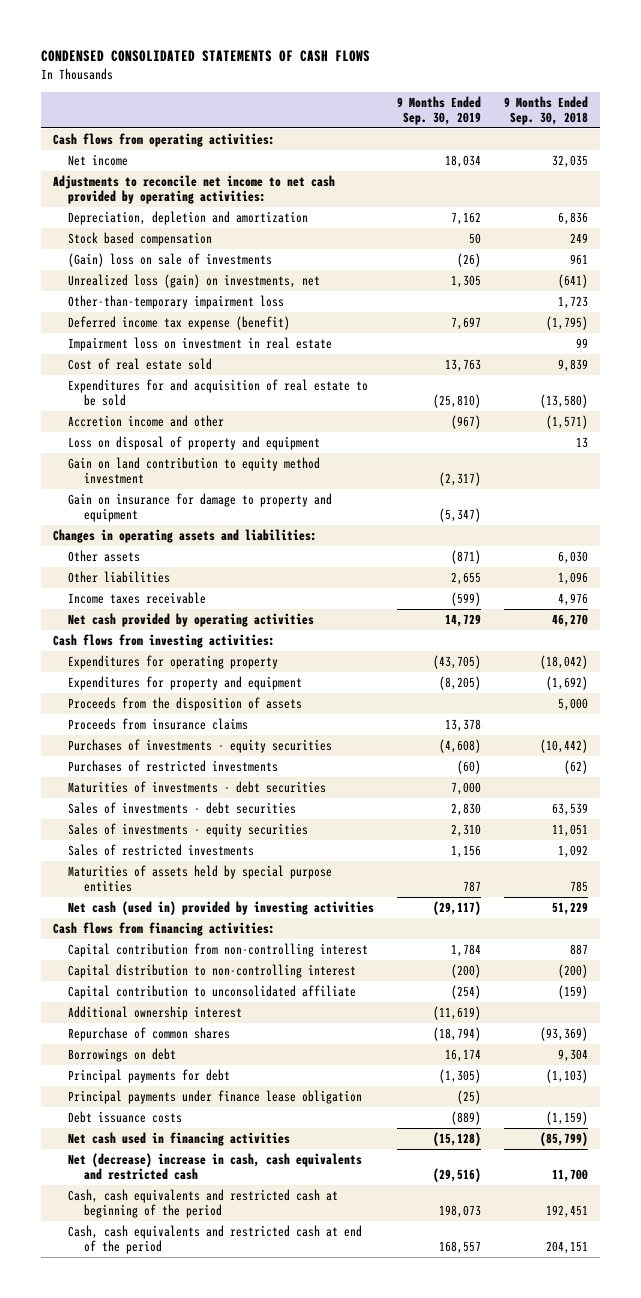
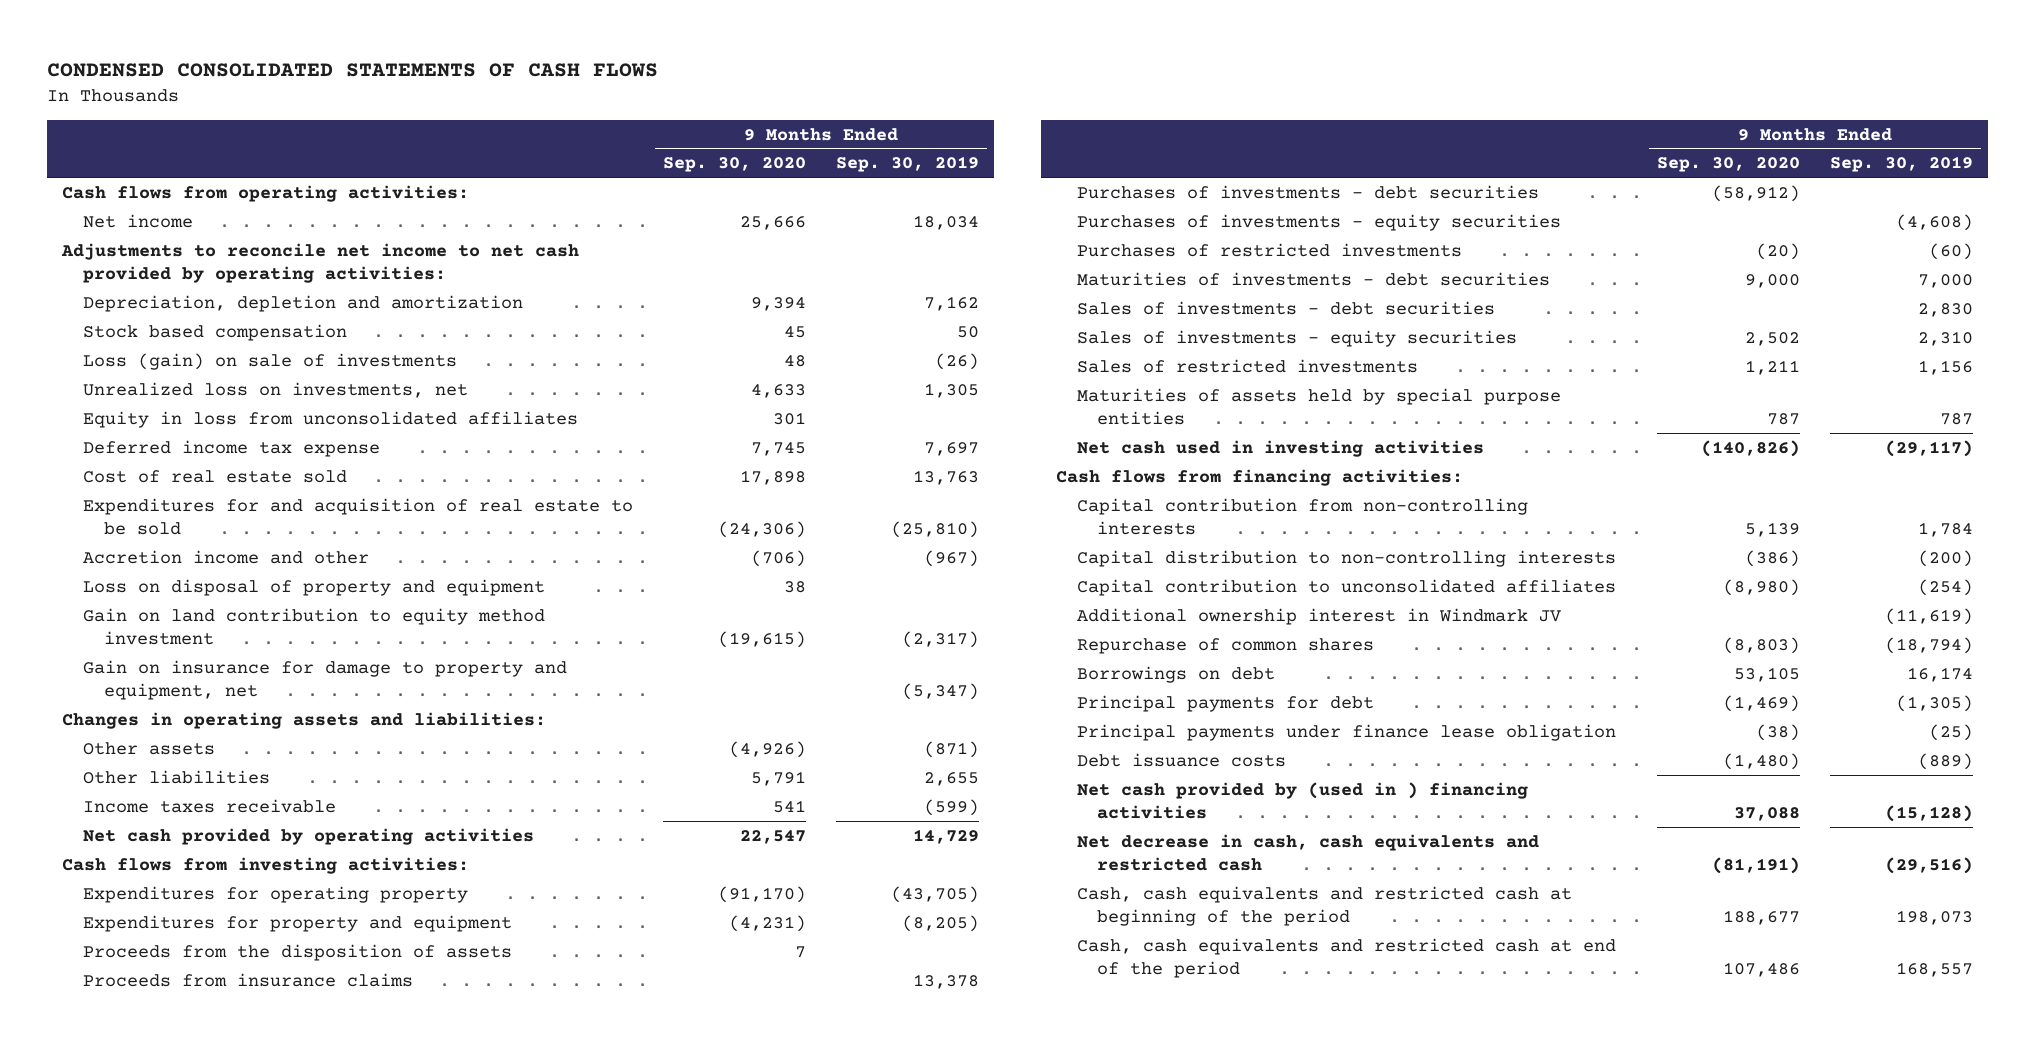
- | 9 Months Ended Sep. 30, 2019 | 9 Months Ended Sep. 30, 2018
+ | 9 Months Ended Sep. 30, 2020 | 9 Months Ended Sep. 30, 2019
- (Gain) loss on sale of investments | (26) | 961
- Unrealized loss (gain) on investments, net | 1,305 | (641)
- Other-than-temporary impairment loss | | 1,723
- Deferred income tax expense (benefit) | 7,697 | (1,795)
- Impairment loss on investment in real estate | | 99
+ Loss (gain) on sale of investments | 48 | (26)
+ Unrealized loss on investments, net | 4,633 | 1,305
+ Equity in loss from unconsolidated affiliates | 301 |
+ Deferred income tax expense | 7,745 | 7,697
- Gain on insurance for damage to property and equipment | (5,347) |
+ Gain on insurance for damage to property and equipment, net | | (5,347)
+ Purchases of investments - debt securities | (58,912) |
- Net cash (used in) provided by investing activities | (29,117) | 51,229
+ Net cash used in investing activities | (140,826) | (29,117)
- Capital contribution from non-controlling interest | 1,784 | 887
- Capital distribution to non-controlling interest | (200) | (200)
- Capital contribution to unconsolidated affiliate | (254) | (159)
- Additional ownership interest | (11,619) |
+ Capital contribution from non-controlling interests | 5,139 | 1,784
+ Capital distribution to non-controlling interests | (386) | (200)
+ Capital contribution to unconsolidated affiliates | (8,980) | (254)
+ Additional ownership interest in Windmark JV | | (11,619)
- Net cash used in financing activities | (15,128) | (85,799)
- Net (decrease) increase in cash, cash equivalents and restricted cash | (29,516) | 11,700
+ Net cash provided by (used in ) financing activities | 37,088 | (15,128)
+ Net decrease in cash, cash equivalents and restricted cash | (81,191) | (29,516)

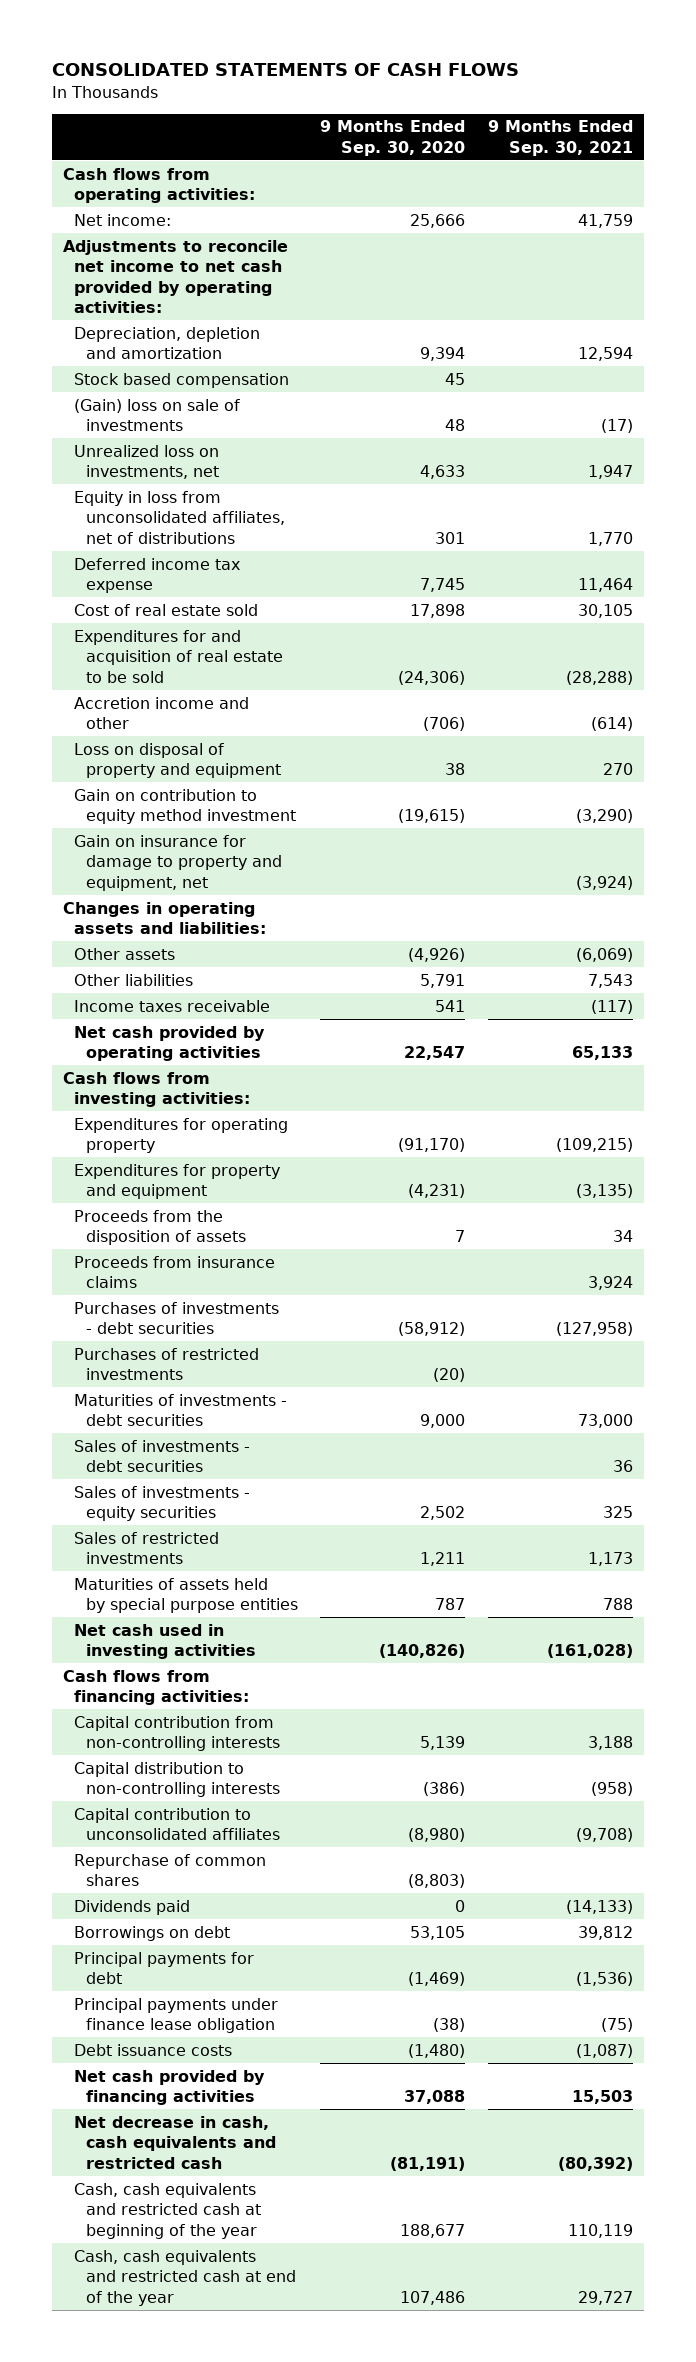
- CONDENSED CONSOLIDATED STATEMENTS OF CASH FLOWS
+ CONSOLIDATED STATEMENTS OF CASH FLOWS
- | 9 Months Ended Sep. 30, 2020 | 9 Months Ended Sep. 30, 2019
+ | 9 Months Ended Sep. 30, 2020 | 9 Months Ended Sep. 30, 2021
- Net income | 25,666 | 18,034
+ Net income: | 25,666 | 41,759
- Loss (gain) on sale of investments | 48 | (26)
+ (Gain) loss on sale of investments | 48 | (17)
- Equity in loss from unconsolidated affiliates | 301 |
+ Equity in loss from unconsolidated affiliates, net of distributions | 301 | 1,770
- Gain on land contribution to equity method investment | (19,615) | (2,317)
+ Gain on contribution to equity method investment | (19,615) | (3,290)
- Purchases of investments - equity securities | | (4,608)
- Additional ownership interest in Windmark JV | | (11,619)
+ Dividends paid | 0 | (14,133)
- Net cash provided by (used in ) financing activities | 37,088 | (15,128)
+ Net cash provided by financing activities | 37,088 | 15,503
- Cash, cash equivalents and restricted cash at beginning of the period | 188,677 | 198,073
- Cash, cash equivalents and restricted cash at end of the period | 107,486 | 168,557
+ Cash, cash equivalents and restricted cash at beginning of the year | 188,677 | 110,119
+ Cash, cash equivalents and restricted cash at end of the year | 107,486 | 29,727

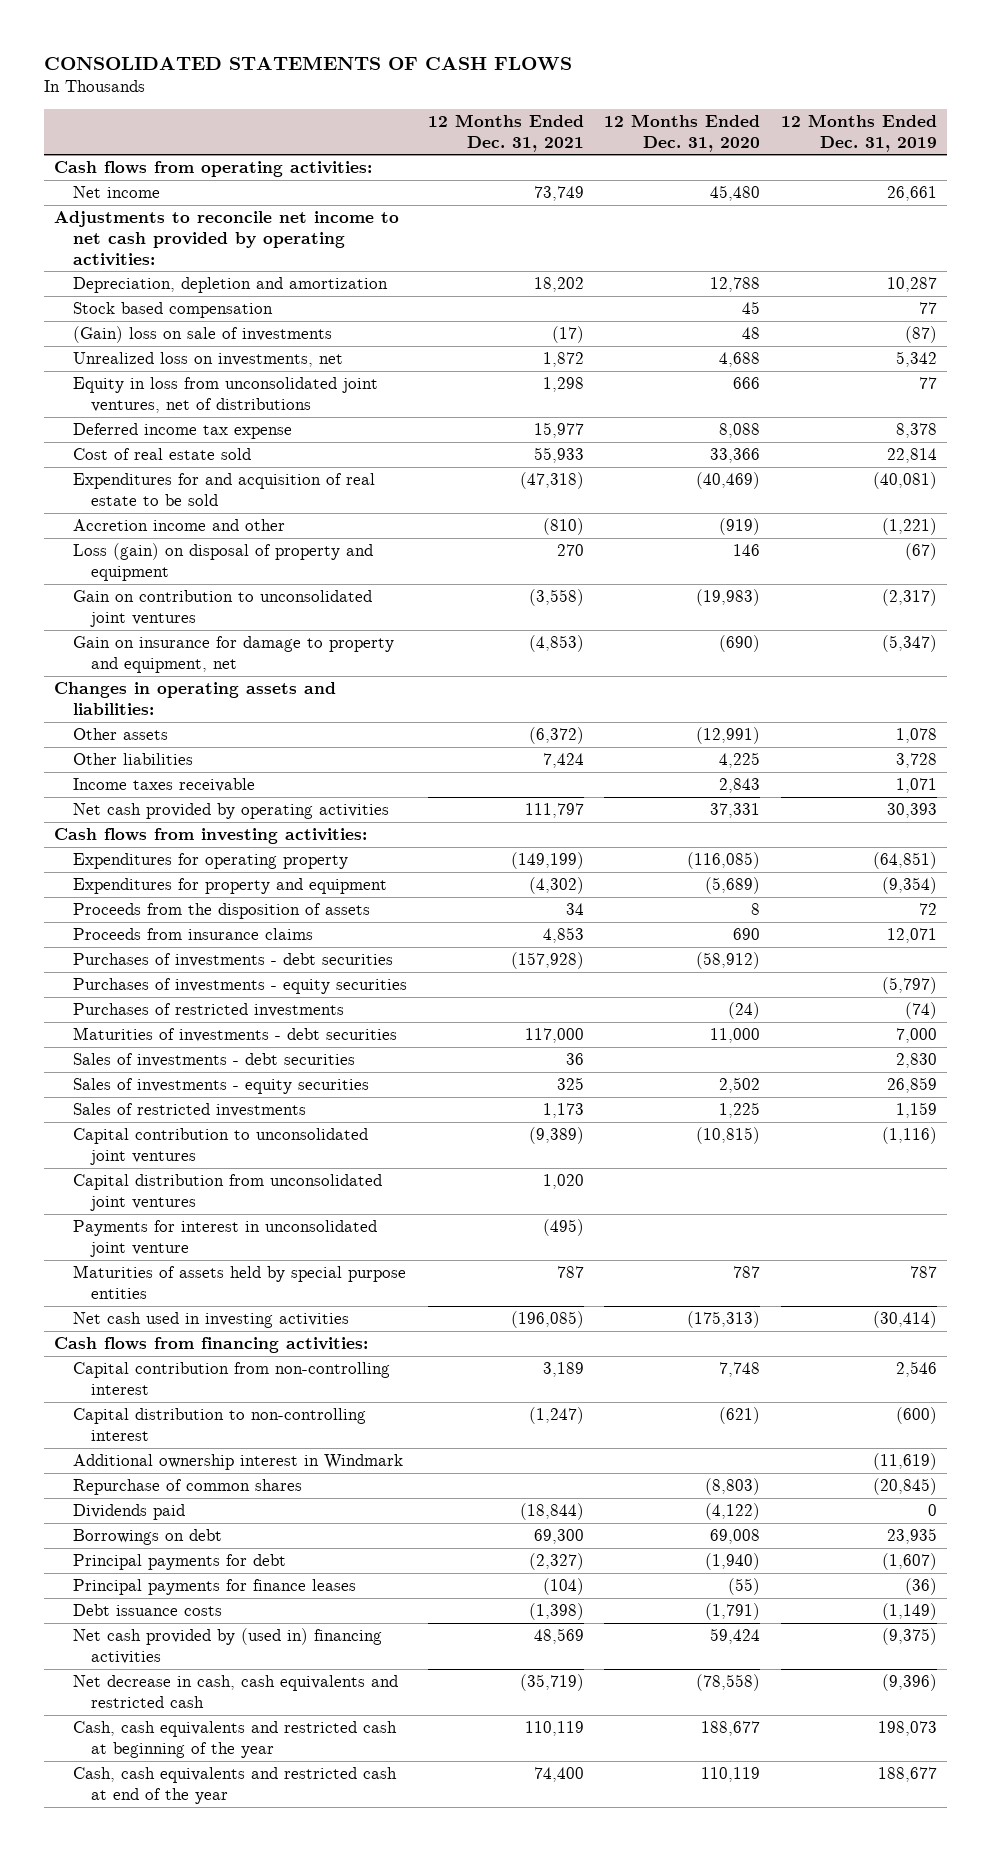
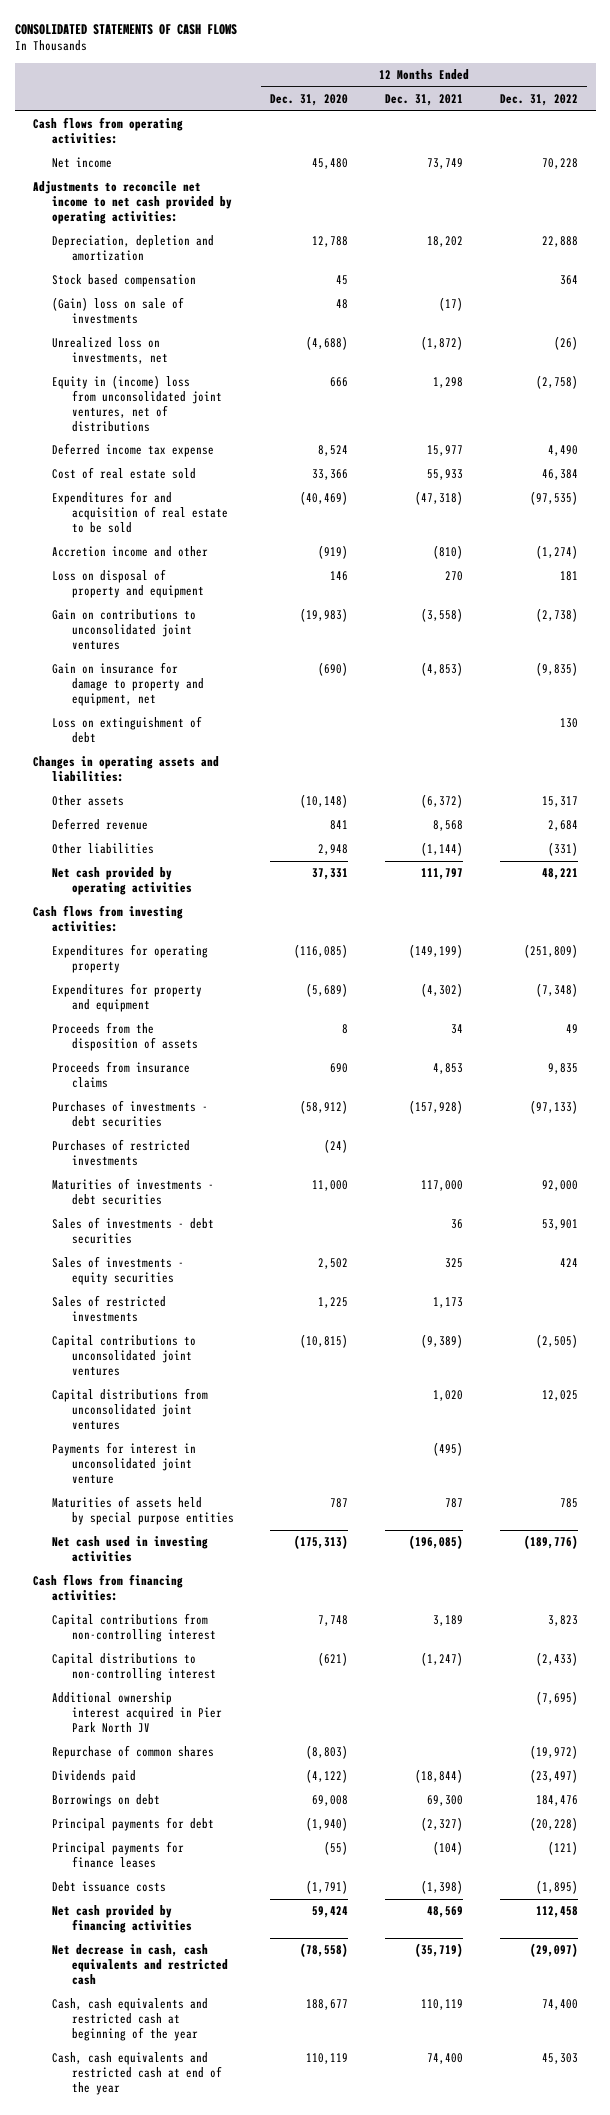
- | 12 Months Ended Dec. 31, 2021 | 12 Months Ended Dec. 31, 2020 | 12 Months Ended Dec. 31, 2019
+ | 12 Months Ended Dec. 31, 2020 | 12 Months Ended Dec. 31, 2021 | 12 Months Ended Dec. 31, 2022
- Unrealized loss on investments, net | 1,872 | 4,688 | 5,342
- Equity in loss from unconsolidated joint ventures, net of distributions | 1,298 | 666 | 77
- Deferred income tax expense | 15,977 | 8,088 | 8,378
+ Unrealized loss on investments, net | (4,688) | (1,872) | (26)
+ Equity in (income) loss from unconsolidated joint ventures, net of distributions | 666 | 1,298 | (2,758)
+ Deferred income tax expense | 8,524 | 15,977 | 4,490
- Loss (gain) on disposal of property and equipment | 270 | 146 | (67)
- Gain on contribution to unconsolidated joint ventures | (3,558) | (19,983) | (2,317)
+ Loss on disposal of property and equipment | 146 | 270 | 181
+ Gain on contributions to unconsolidated joint ventures | (19,983) | (3,558) | (2,738)
+ Loss on extinguishment of debt | | | 130
- Other assets | (6,372) | (12,991) | 1,078
- Other liabilities | 7,424 | 4,225 | 3,728
- Income taxes receivable | | 2,843 | 1,071
+ Other assets | (10,148) | (6,372) | 15,317
+ Deferred revenue | 841 | 8,568 | 2,684
+ Other liabilities | 2,948 | (1,144) | (331)
- Purchases of investments - equity securities | | | (5,797)
- Capital contribution to unconsolidated joint ventures | (9,389) | (10,815) | (1,116)
- Capital distribution from unconsolidated joint ventures | 1,020 | |
+ Capital contributions to unconsolidated joint ventures | (10,815) | (9,389) | (2,505)
+ Capital distributions from unconsolidated joint ventures | | 1,020 | 12,025
- Capital contribution from non-controlling interest | 3,189 | 7,748 | 2,546
- Capital distribution to non-controlling interest | (1,247) | (621) | (600)
- Additional ownership interest in Windmark | | | (11,619)
+ Capital contributions from non-controlling interest | 7,748 | 3,189 | 3,823
+ Capital distributions to non-controlling interest | (621) | (1,247) | (2,433)
+ Additional ownership interest acquired in Pier Park North JV | | | (7,695)
- Net cash provided by (used in) financing activities | 48,569 | 59,424 | (9,375)
+ Net cash provided by financing activities | 59,424 | 48,569 | 112,458

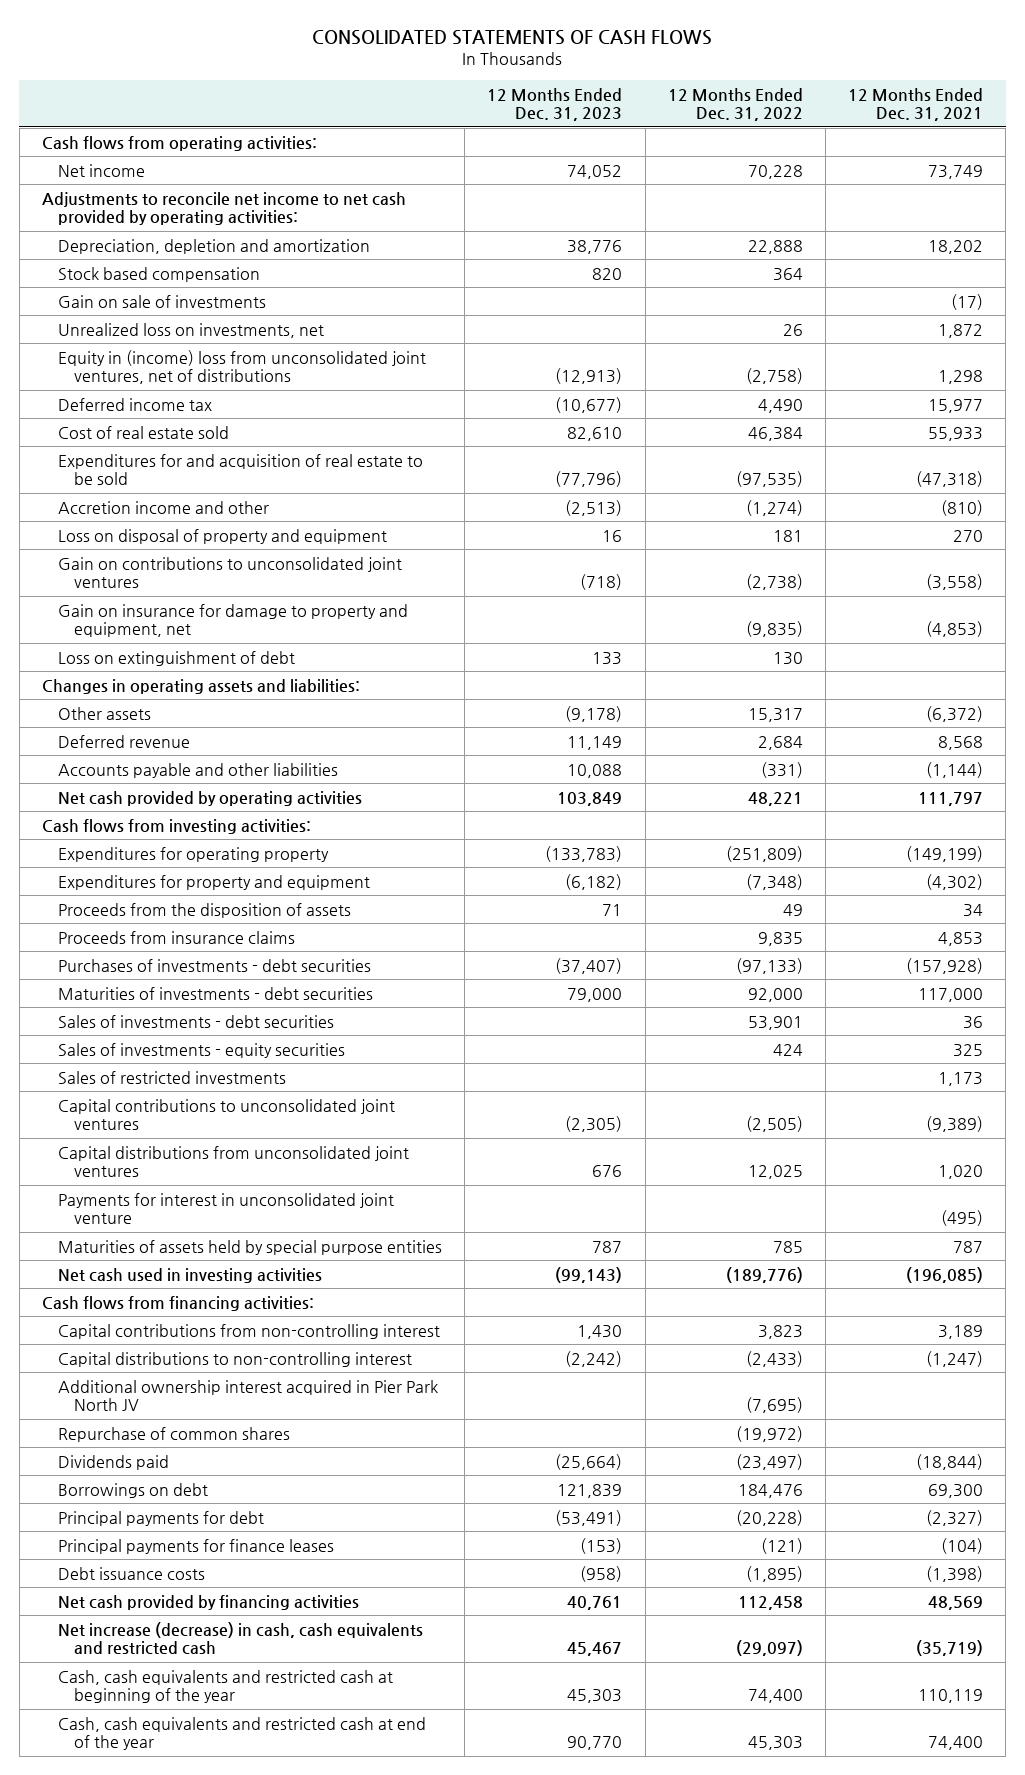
- | 12 Months Ended Dec. 31, 2020 | 12 Months Ended Dec. 31, 2021 | 12 Months Ended Dec. 31, 2022
+ | 12 Months Ended Dec. 31, 2023 | 12 Months Ended Dec. 31, 2022 | 12 Months Ended Dec. 31, 2021
- (Gain) loss on sale of investments | 48 | (17) |
- Unrealized loss on investments, net | (4,688) | (1,872) | (26)
+ Gain on sale of investments | | | (17)
+ Unrealized loss on investments, net | | 26 | 1,872
- Deferred income tax expense | 8,524 | 15,977 | 4,490
+ Deferred income tax | (10,677) | 4,490 | 15,977
- Other liabilities | 2,948 | (1,144) | (331)
+ Accounts payable and other liabilities | 10,088 | (331) | (1,144)
- Purchases of restricted investments | (24) | |
- Net decrease in cash, cash equivalents and restricted cash | (78,558) | (35,719) | (29,097)
+ Net increase (decrease) in cash, cash equivalents and restricted cash | 45,467 | (29,097) | (35,719)

